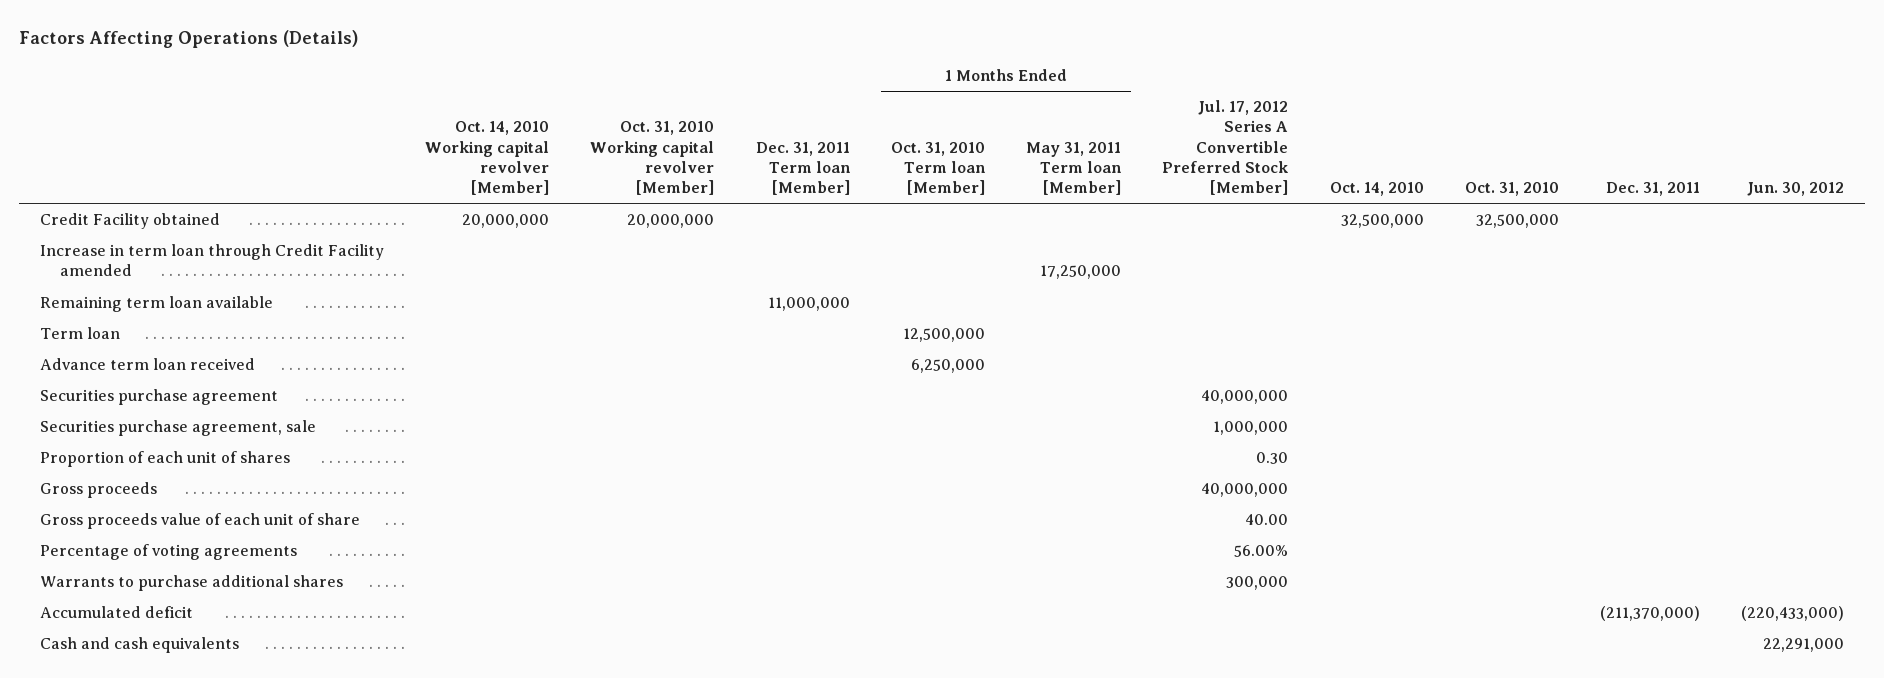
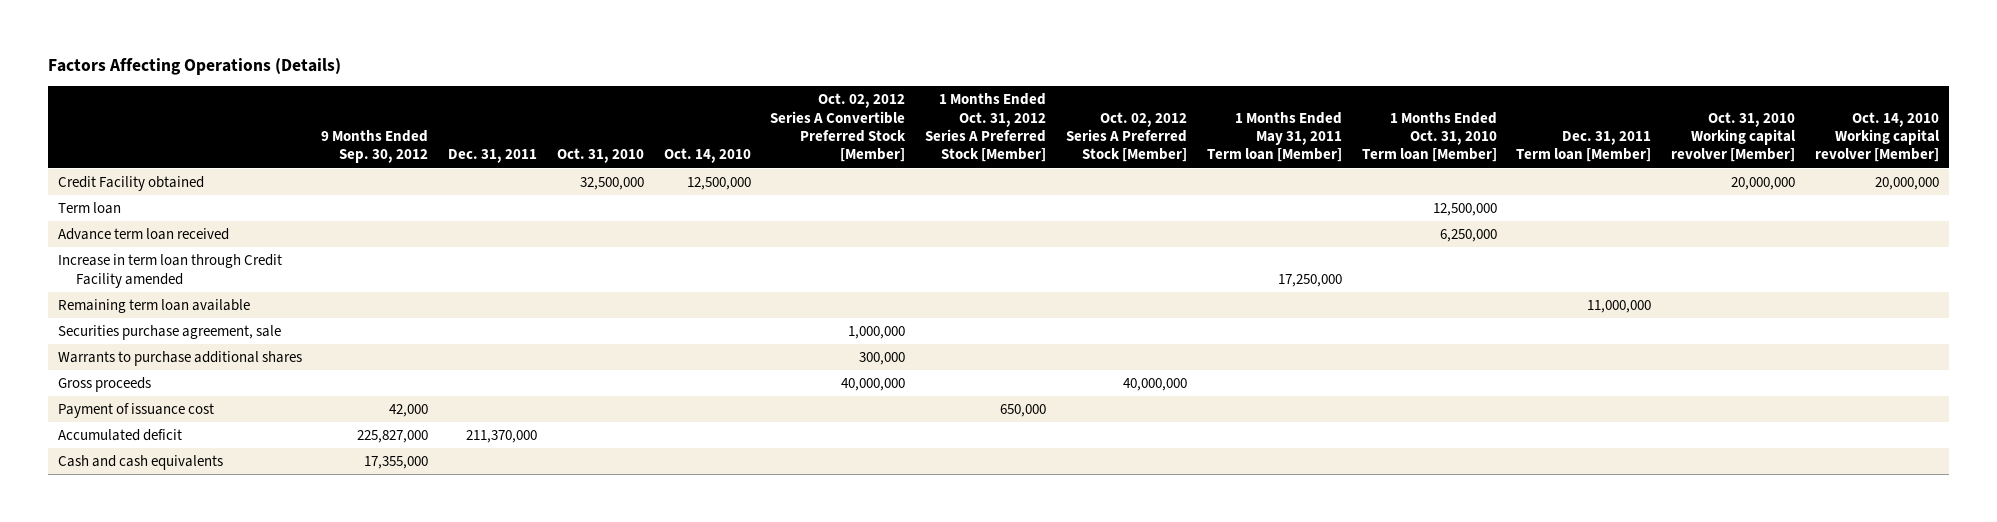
- | Oct. 14, 2010 Working capital revolver [Member] | Oct. 31, 2010 Working capital revolver [Member] | Dec. 31, 2011 Term loan [Member] | 1 Months Ended Oct. 31, 2010 Term loan [Member] | 1 Months Ended May 31, 2011 Term loan [Member] | Jul. 17, 2012 Series A Convertible Preferred Stock [Member] | Oct. 14, 2010 | Oct. 31, 2010 | Dec. 31, 2011 | Jun. 30, 2012
+ | 9 Months Ended Sep. 30, 2012 | Dec. 31, 2011 | Oct. 31, 2010 | Oct. 14, 2010 | Oct. 02, 2012 Series A Convertible Preferred Stock [Member] | 1 Months Ended Oct. 31, 2012 Series A Preferred Stock [Member] | Oct. 02, 2012 Series A Preferred Stock [Member] | 1 Months Ended May 31, 2011 Term loan [Member] | 1 Months Ended Oct. 31, 2010 Term loan [Member] | Dec. 31, 2011 Term loan [Member] | Oct. 31, 2010 Working capital revolver [Member] | Oct. 14, 2010 Working capital revolver [Member]
- Credit Facility obtained | 20,000,000 | 20,000,000 | | | | | 32,500,000 | 32,500,000 | |
+ Credit Facility obtained | | | 32,500,000 | 12,500,000 | | | | | | | 20,000,000 | 20,000,000
- Securities purchase agreement | | | | | | 40,000,000 | | | |
moved down: Increase in term loan through Credit Facility amended | | | | | | | | 17,250,000 | | | |
moved down: Remaining term loan available | | | | | | | | | | 11,000,000 | |
- Proportion of each unit of shares | | | | | | 0.30 | | | |
- Gross proceeds value of each unit of share | | | | | | 40.00 | | | |
- Percentage of voting agreements | | | | | | 56.00% | | | |
- Accumulated deficit | | | | | | | | | (211,370,000) | (220,433,000)
moved down: Gross proceeds | | | | | 40,000,000 | | 40,000,000 | | | | |
+ Payment of issuance cost | 42,000 | | | | | 650,000 | | | | | |
+ Accumulated deficit | 225,827,000 | 211,370,000 | | | | | | | | | |

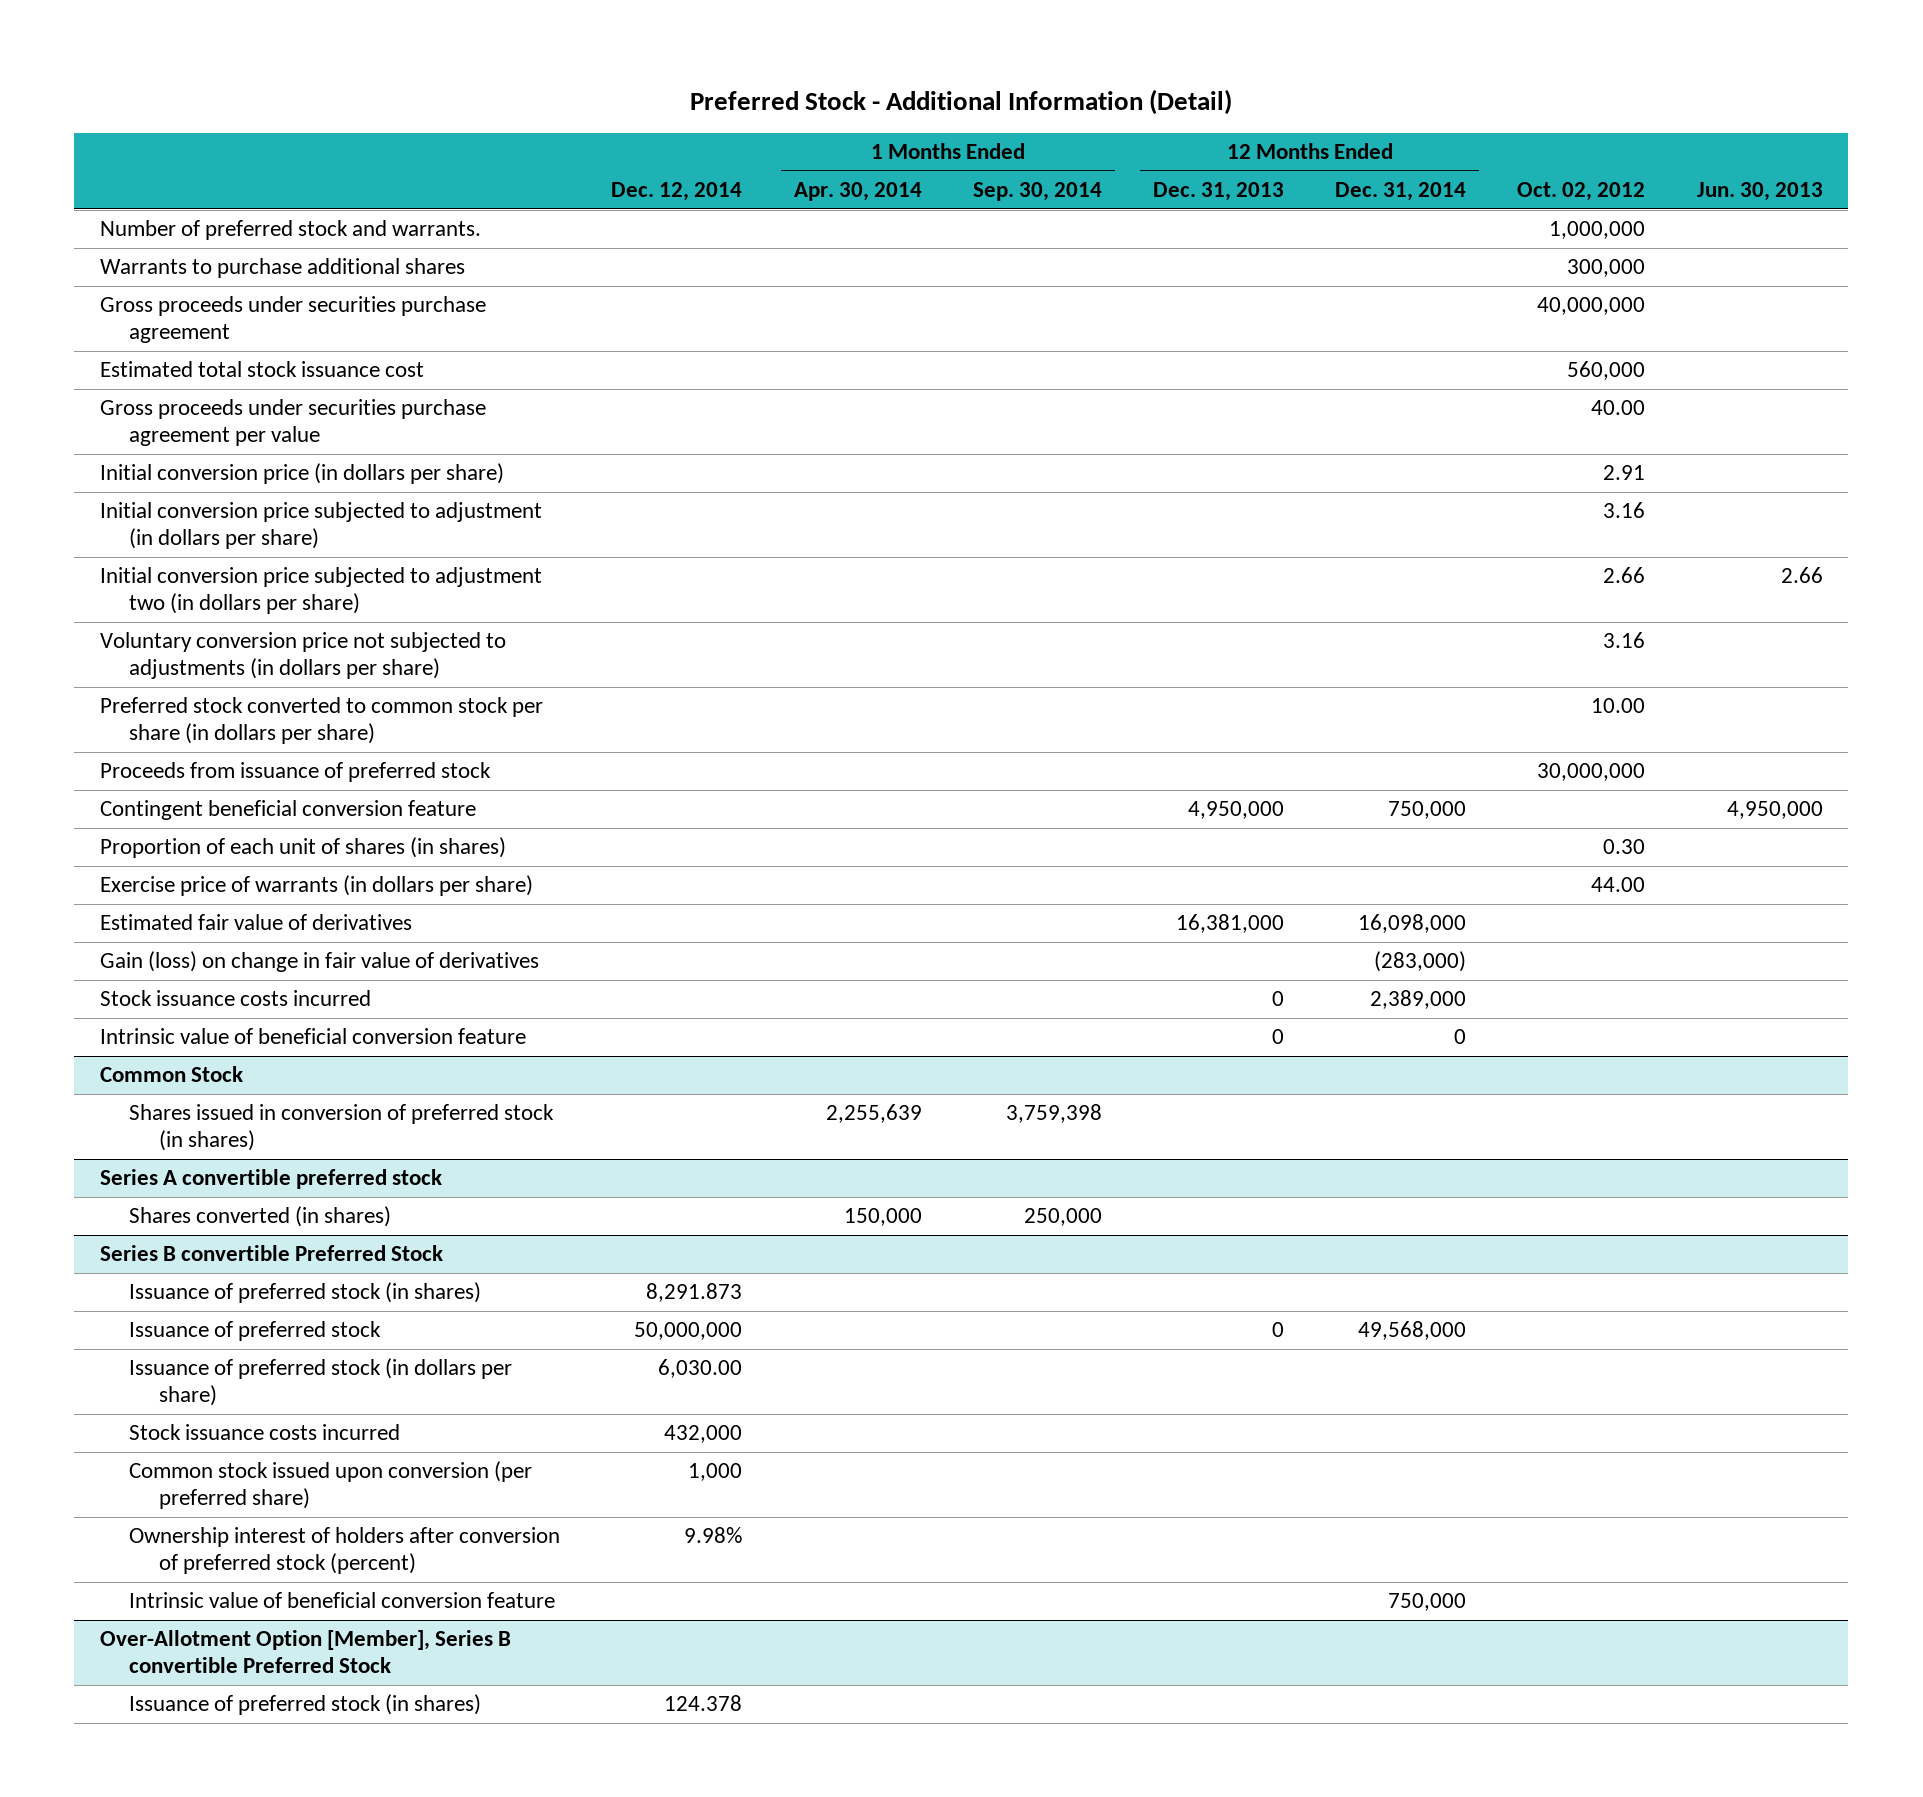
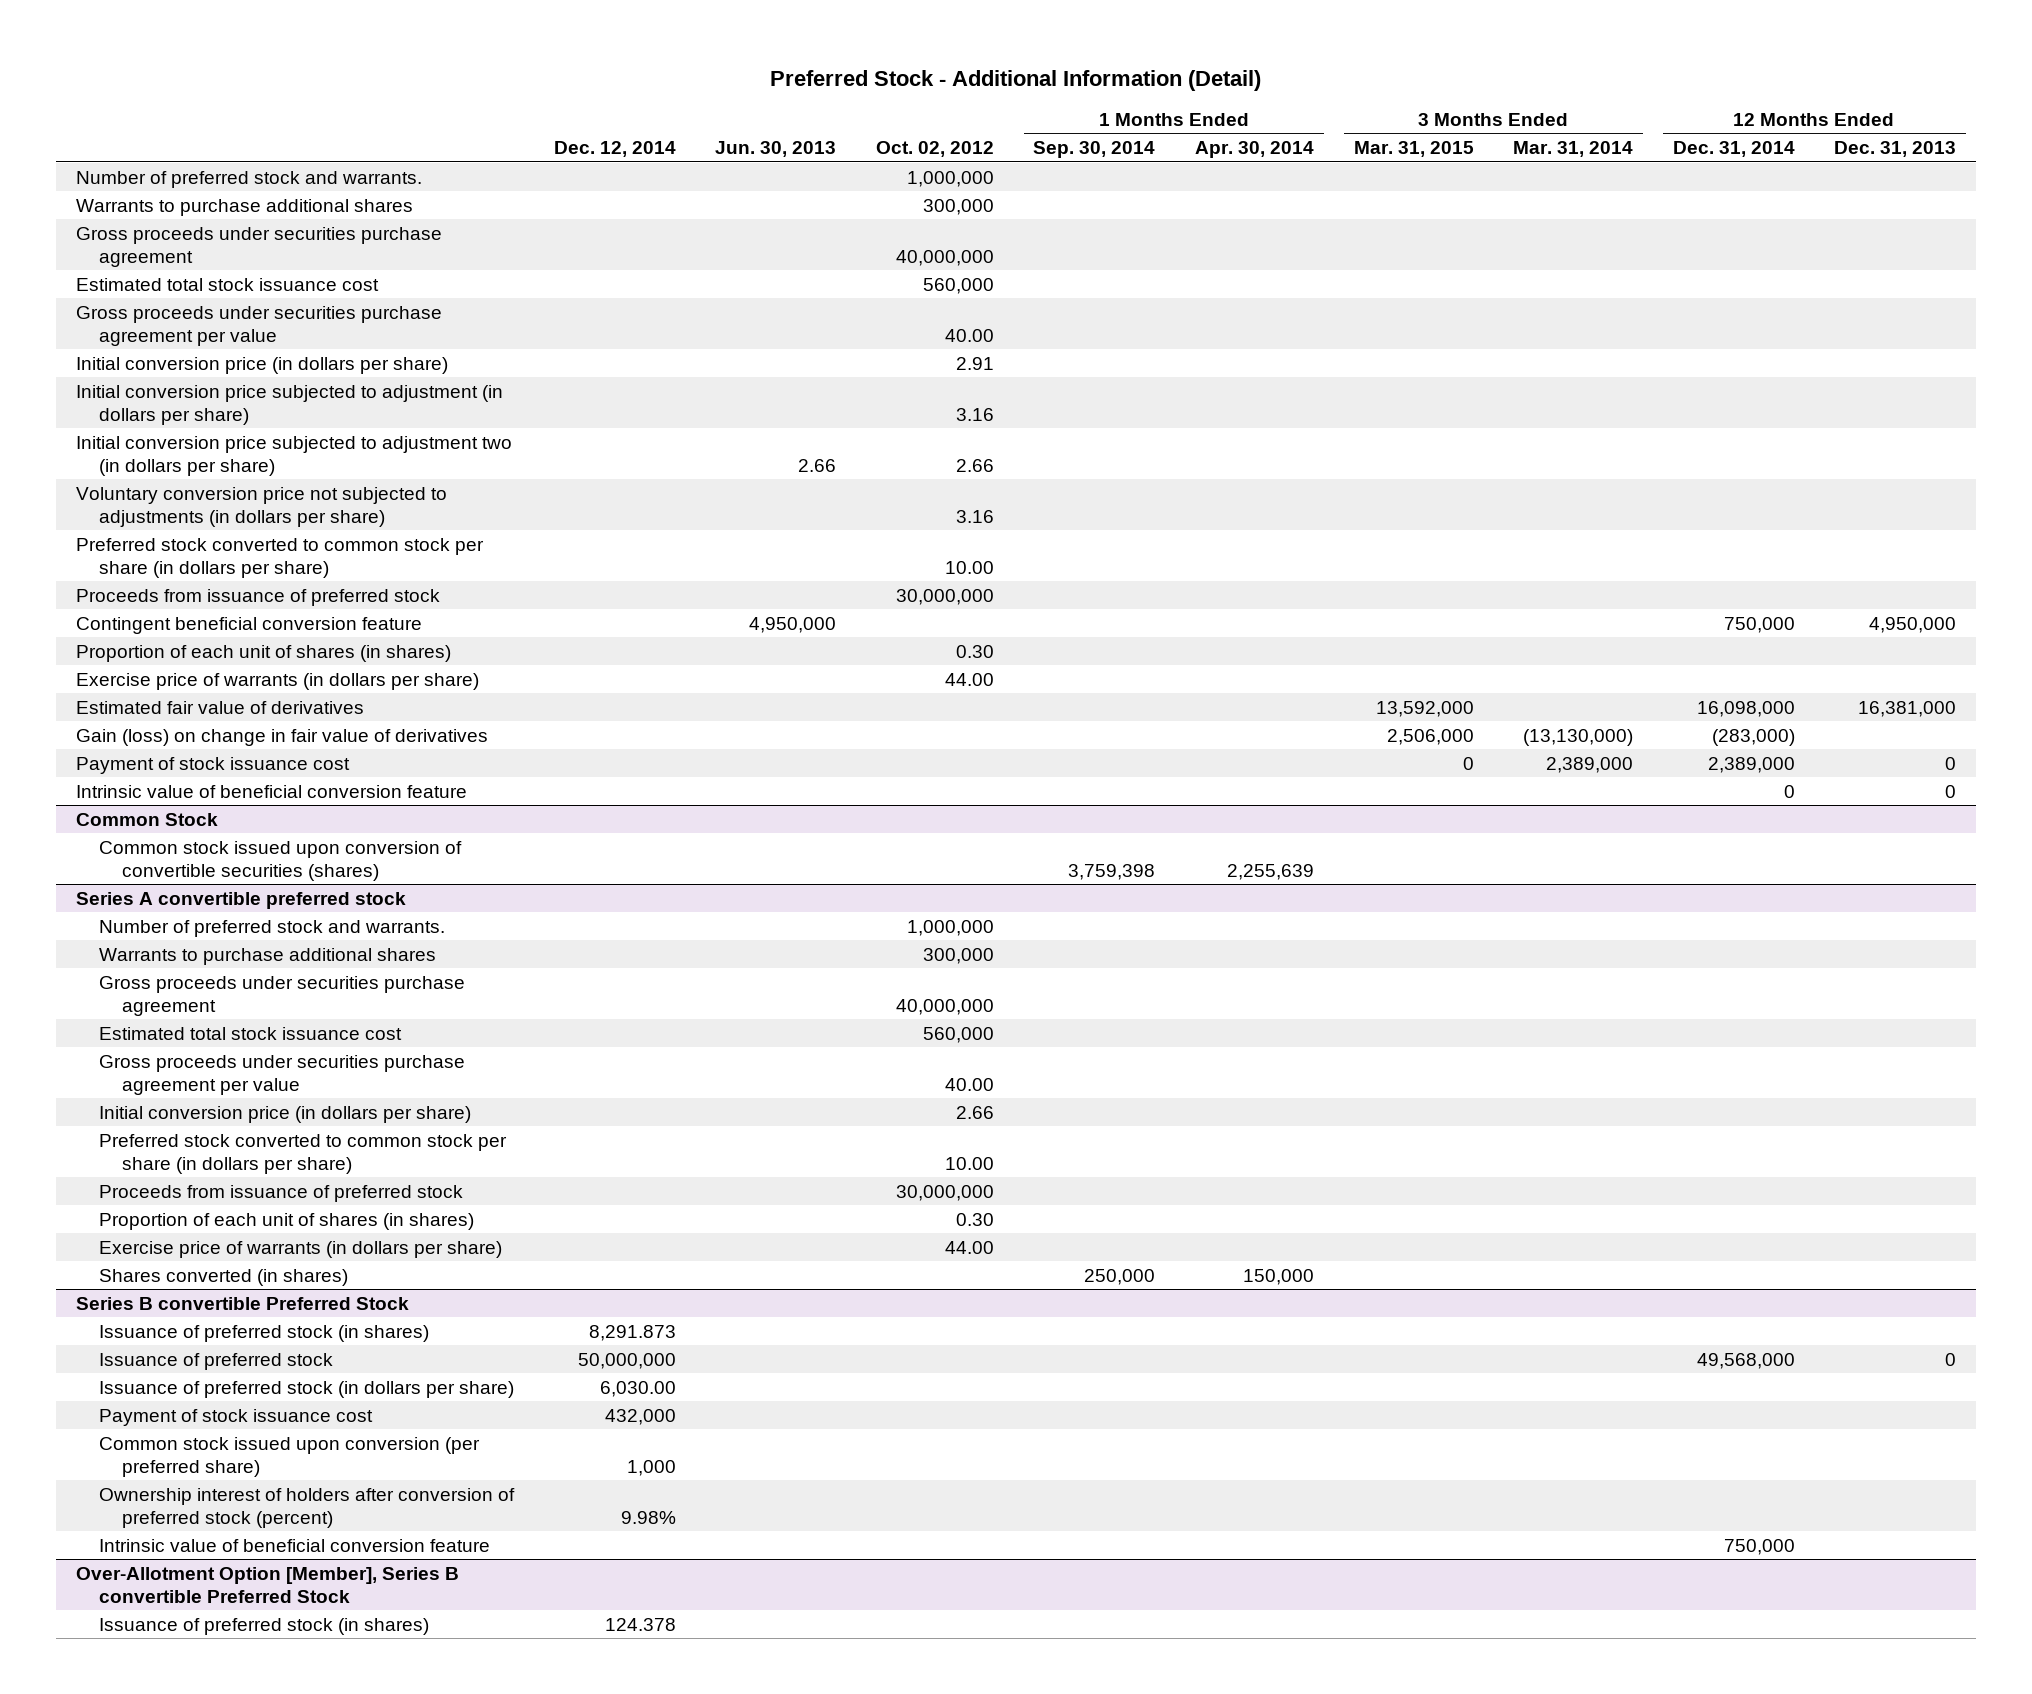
- | Dec. 12, 2014 | 1 Months Ended Apr. 30, 2014 | 1 Months Ended Sep. 30, 2014 | 12 Months Ended Dec. 31, 2013 | 12 Months Ended Dec. 31, 2014 | Oct. 02, 2012 | Jun. 30, 2013
+ | Dec. 12, 2014 | Jun. 30, 2013 | Oct. 02, 2012 | 1 Months Ended Sep. 30, 2014 | 1 Months Ended Apr. 30, 2014 | 3 Months Ended Mar. 31, 2015 | 3 Months Ended Mar. 31, 2014 | 12 Months Ended Dec. 31, 2014 | 12 Months Ended Dec. 31, 2013
- Stock issuance costs incurred | | | | 0 | 2,389,000 | |
+ Payment of stock issuance cost | | | | | | 0 | 2,389,000 | 2,389,000 | 0
@ Common Stock
- Shares issued in conversion of preferred stock (in shares) | | 2,255,639 | 3,759,398 | | | |
+ Common stock issued upon conversion of convertible securities (shares) | | | | 3,759,398 | 2,255,639 | | | |
@ Series A convertible preferred stock
+ Number of preferred stock and warrants. | | | 1,000,000 | | | | | |
+ Warrants to purchase additional shares | | | 300,000 | | | | | |
+ Gross proceeds under securities purchase agreement | | | 40,000,000 | | | | | |
+ Estimated total stock issuance cost | | | 560,000 | | | | | |
+ Gross proceeds under securities purchase agreement per value | | | 40.00 | | | | | |
+ Initial conversion price (in dollars per share) | | | 2.66 | | | | | |
+ Preferred stock converted to common stock per share (in dollars per share) | | | 10.00 | | | | | |
+ Proceeds from issuance of preferred stock | | | 30,000,000 | | | | | |
+ Proportion of each unit of shares (in shares) | | | 0.30 | | | | | |
+ Exercise price of warrants (in dollars per share) | | | 44.00 | | | | | |
@ Series B convertible Preferred Stock
- Stock issuance costs incurred | 432,000 | | | | | |
+ Payment of stock issuance cost | 432,000 | | | | | | | |

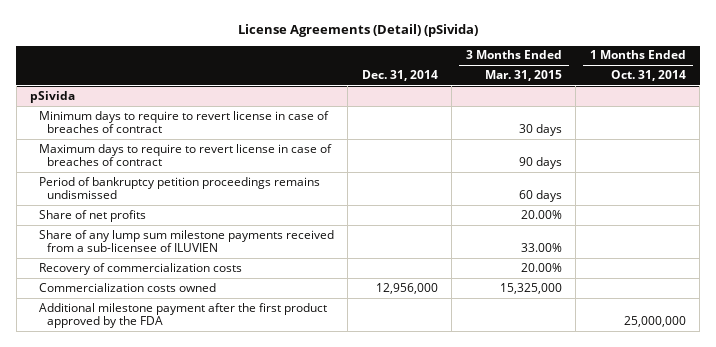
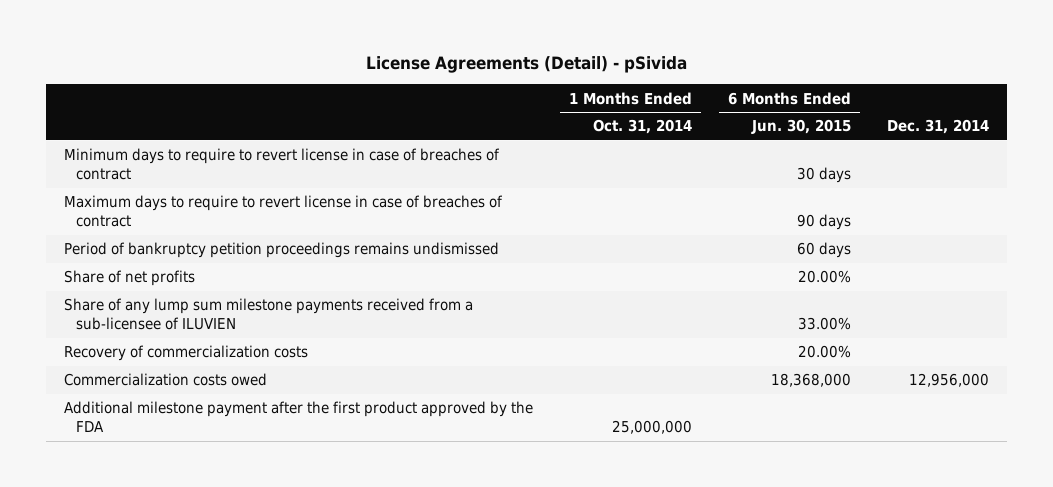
- License Agreements (Detail) (pSivida)
+ License Agreements (Detail) - pSivida
- | Dec. 31, 2014 | 3 Months Ended Mar. 31, 2015 | 1 Months Ended Oct. 31, 2014
+ | 1 Months Ended Oct. 31, 2014 | 6 Months Ended Jun. 30, 2015 | Dec. 31, 2014
- pSivida
- Commercialization costs owned | 12,956,000 | 15,325,000 |
+ Commercialization costs owed | | 18,368,000 | 12,956,000

